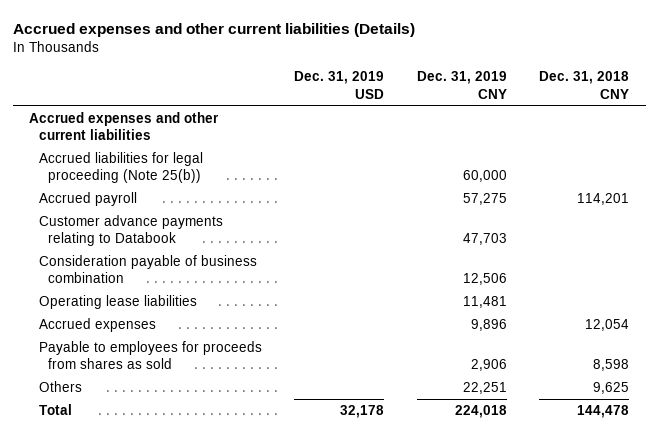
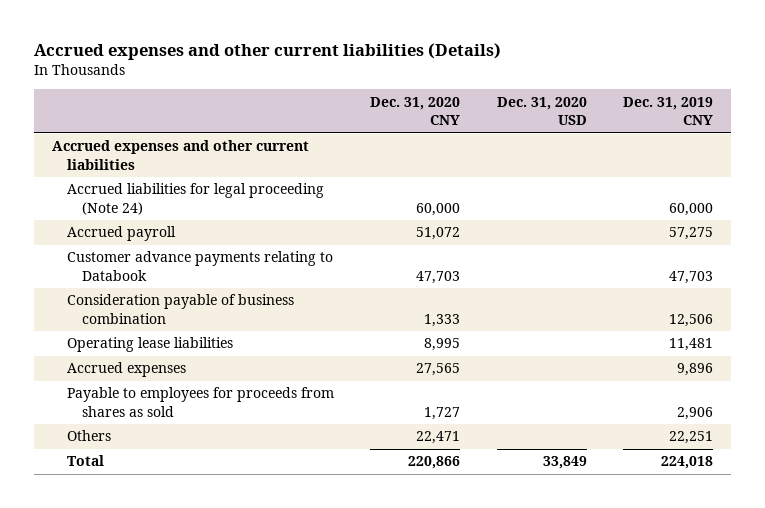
- | Dec. 31, 2019 USD | Dec. 31, 2019 CNY | Dec. 31, 2018 CNY
+ | Dec. 31, 2020 CNY | Dec. 31, 2020 USD | Dec. 31, 2019 CNY
- Accrued liabilities for legal proceeding (Note 25(b)) | | 60,000 |
+ Accrued liabilities for legal proceeding (Note 24) | 60,000 | | 60,000

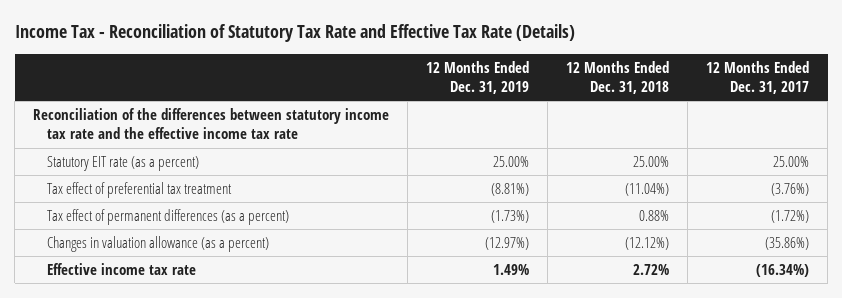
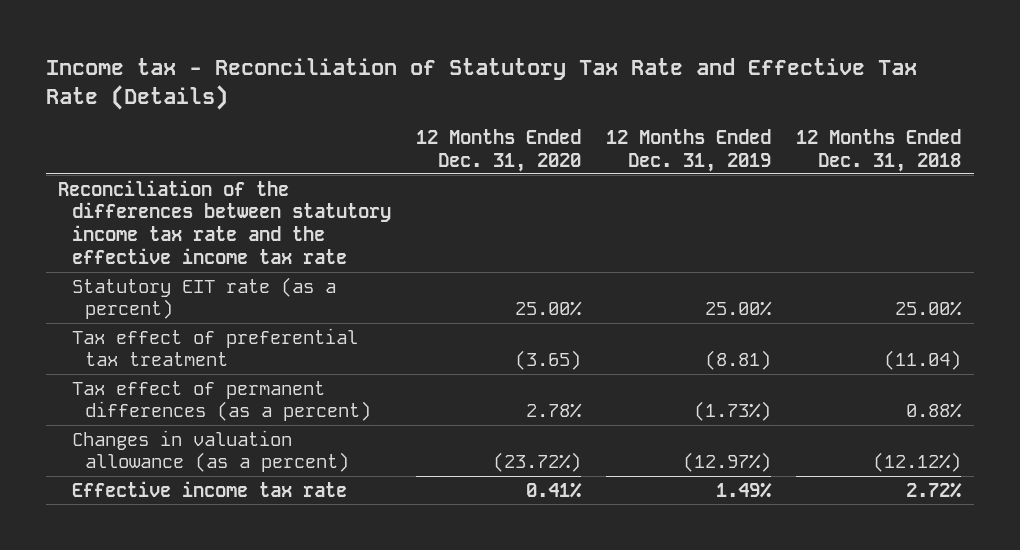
- Income Tax - Reconciliation of Statutory Tax Rate and Effective Tax Rate (Details)
+ Income tax - Reconciliation of Statutory Tax Rate and Effective Tax Rate (Details)
- | 12 Months Ended Dec. 31, 2019 | 12 Months Ended Dec. 31, 2018 | 12 Months Ended Dec. 31, 2017
+ | 12 Months Ended Dec. 31, 2020 | 12 Months Ended Dec. 31, 2019 | 12 Months Ended Dec. 31, 2018
- Tax effect of preferential tax treatment | (8.81%) | (11.04%) | (3.76%)
+ Tax effect of preferential tax treatment | (3.65) | (8.81) | (11.04)

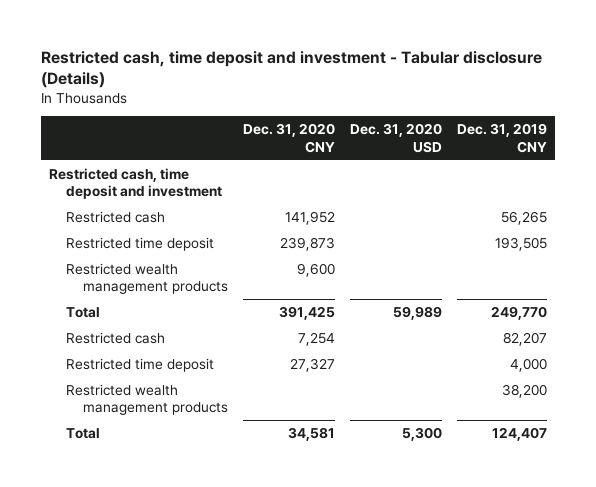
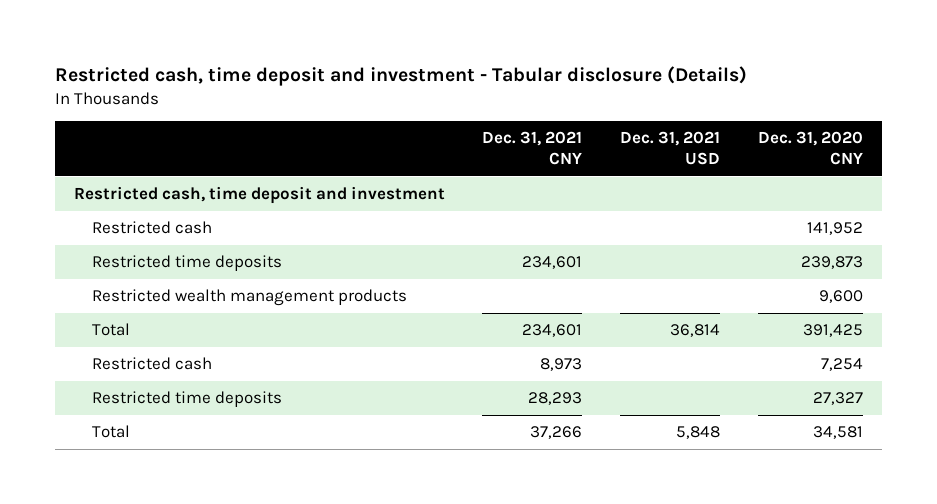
- | Dec. 31, 2020 CNY | Dec. 31, 2020 USD | Dec. 31, 2019 CNY
+ | Dec. 31, 2021 CNY | Dec. 31, 2021 USD | Dec. 31, 2020 CNY
- Restricted time deposit | 239,873 | | 193,505
+ Restricted time deposits | 234,601 | | 239,873
- Restricted time deposit | 27,327 | | 4,000
- Restricted wealth management products | | | 38,200
+ Restricted time deposits | 28,293 | | 27,327

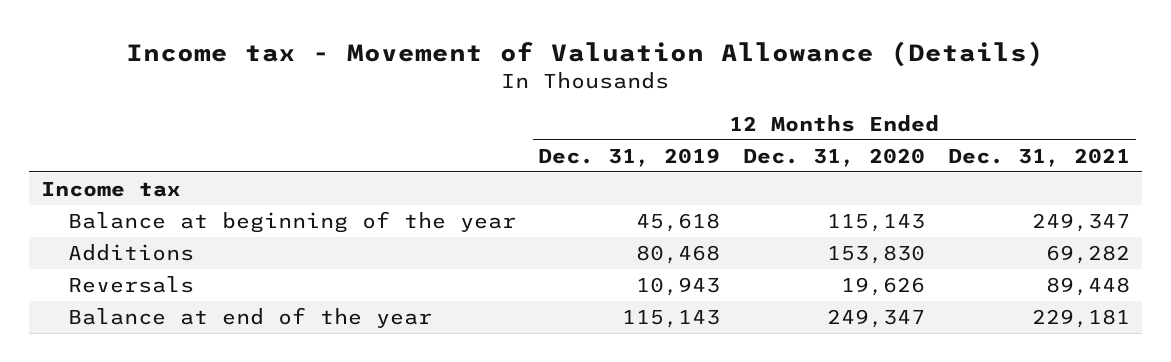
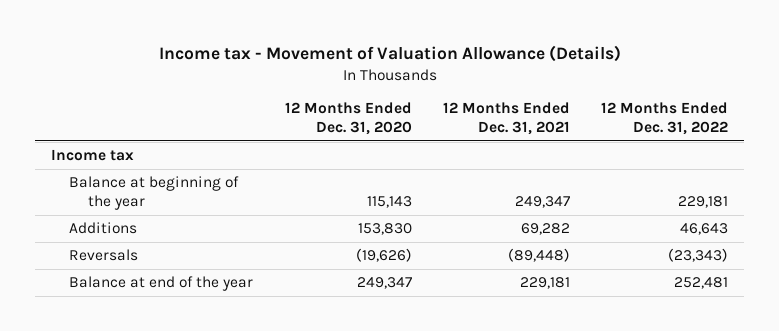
- | 12 Months Ended Dec. 31, 2019 | 12 Months Ended Dec. 31, 2020 | 12 Months Ended Dec. 31, 2021
+ | 12 Months Ended Dec. 31, 2020 | 12 Months Ended Dec. 31, 2021 | 12 Months Ended Dec. 31, 2022
- Reversals | 10,943 | 19,626 | 89,448
+ Reversals | (19,626) | (89,448) | (23,343)

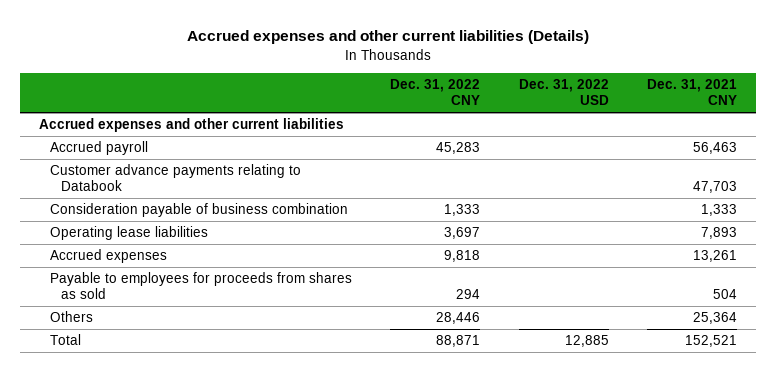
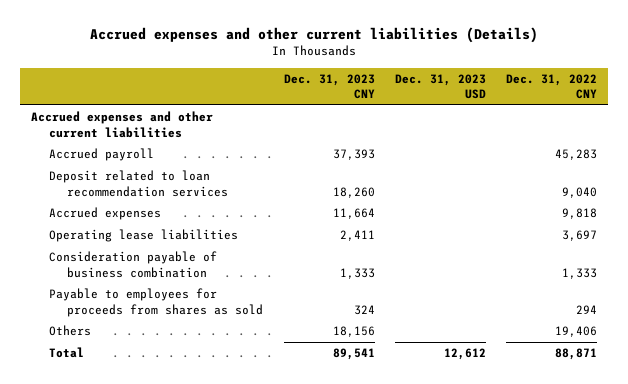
- | Dec. 31, 2022 CNY | Dec. 31, 2022 USD | Dec. 31, 2021 CNY
+ | Dec. 31, 2023 CNY | Dec. 31, 2023 USD | Dec. 31, 2022 CNY
- Customer advance payments relating to Databook | | | 47,703
+ Deposit related to loan recommendation services | 18,260 | | 9,040
moved down: Operating lease liabilities | 2,411 | | 3,697
moved down: Consideration payable of business combination | 1,333 | | 1,333
- Others | 28,446 | | 25,364
+ Others | 18,156 | | 19,406

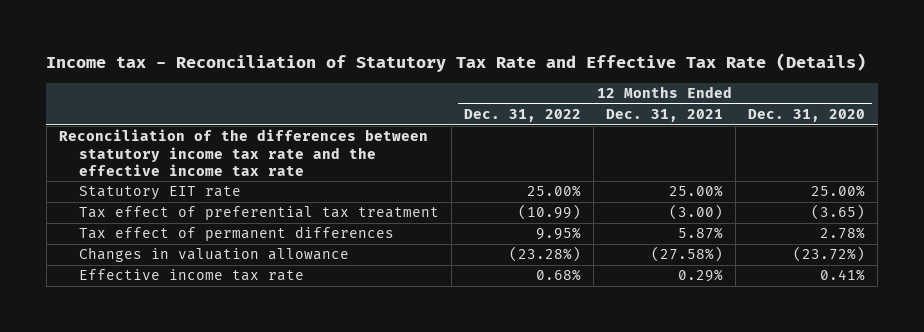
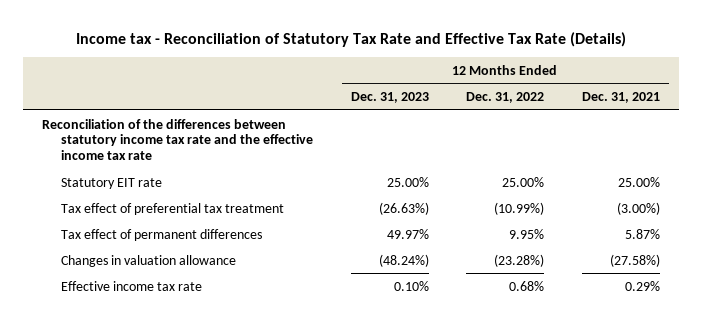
- | 12 Months Ended Dec. 31, 2022 | 12 Months Ended Dec. 31, 2021 | 12 Months Ended Dec. 31, 2020
+ | 12 Months Ended Dec. 31, 2023 | 12 Months Ended Dec. 31, 2022 | 12 Months Ended Dec. 31, 2021
- Tax effect of preferential tax treatment | (10.99) | (3.00) | (3.65)
+ Tax effect of preferential tax treatment | (26.63%) | (10.99%) | (3.00%)

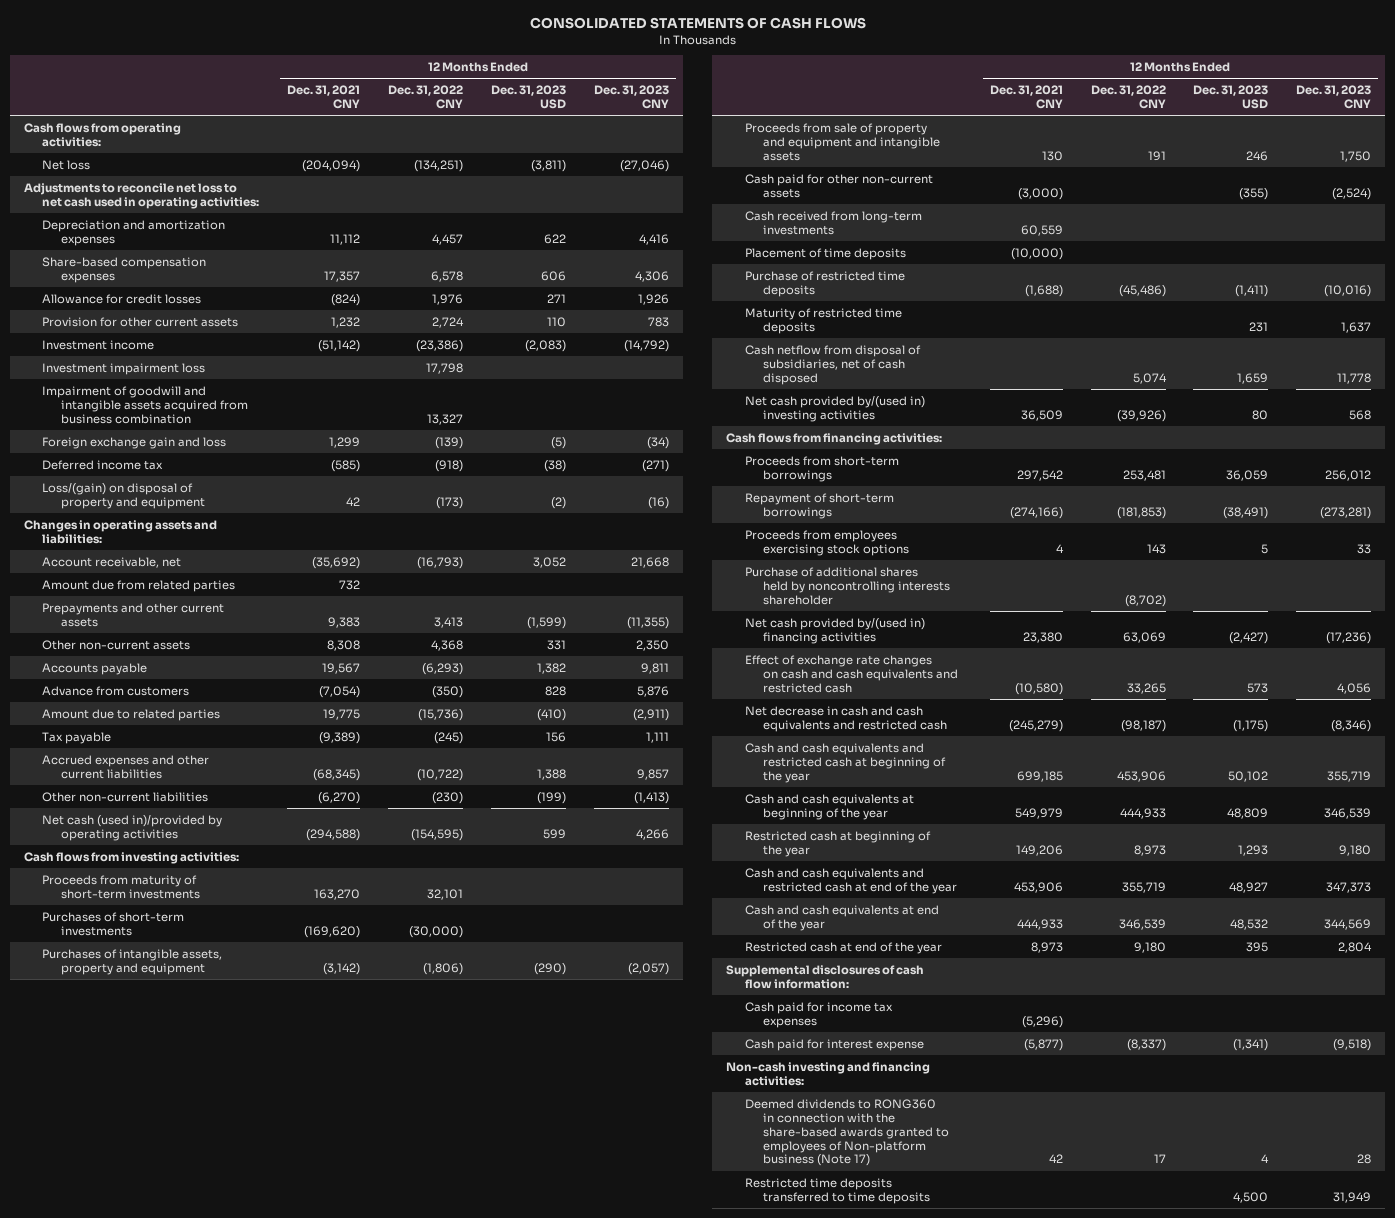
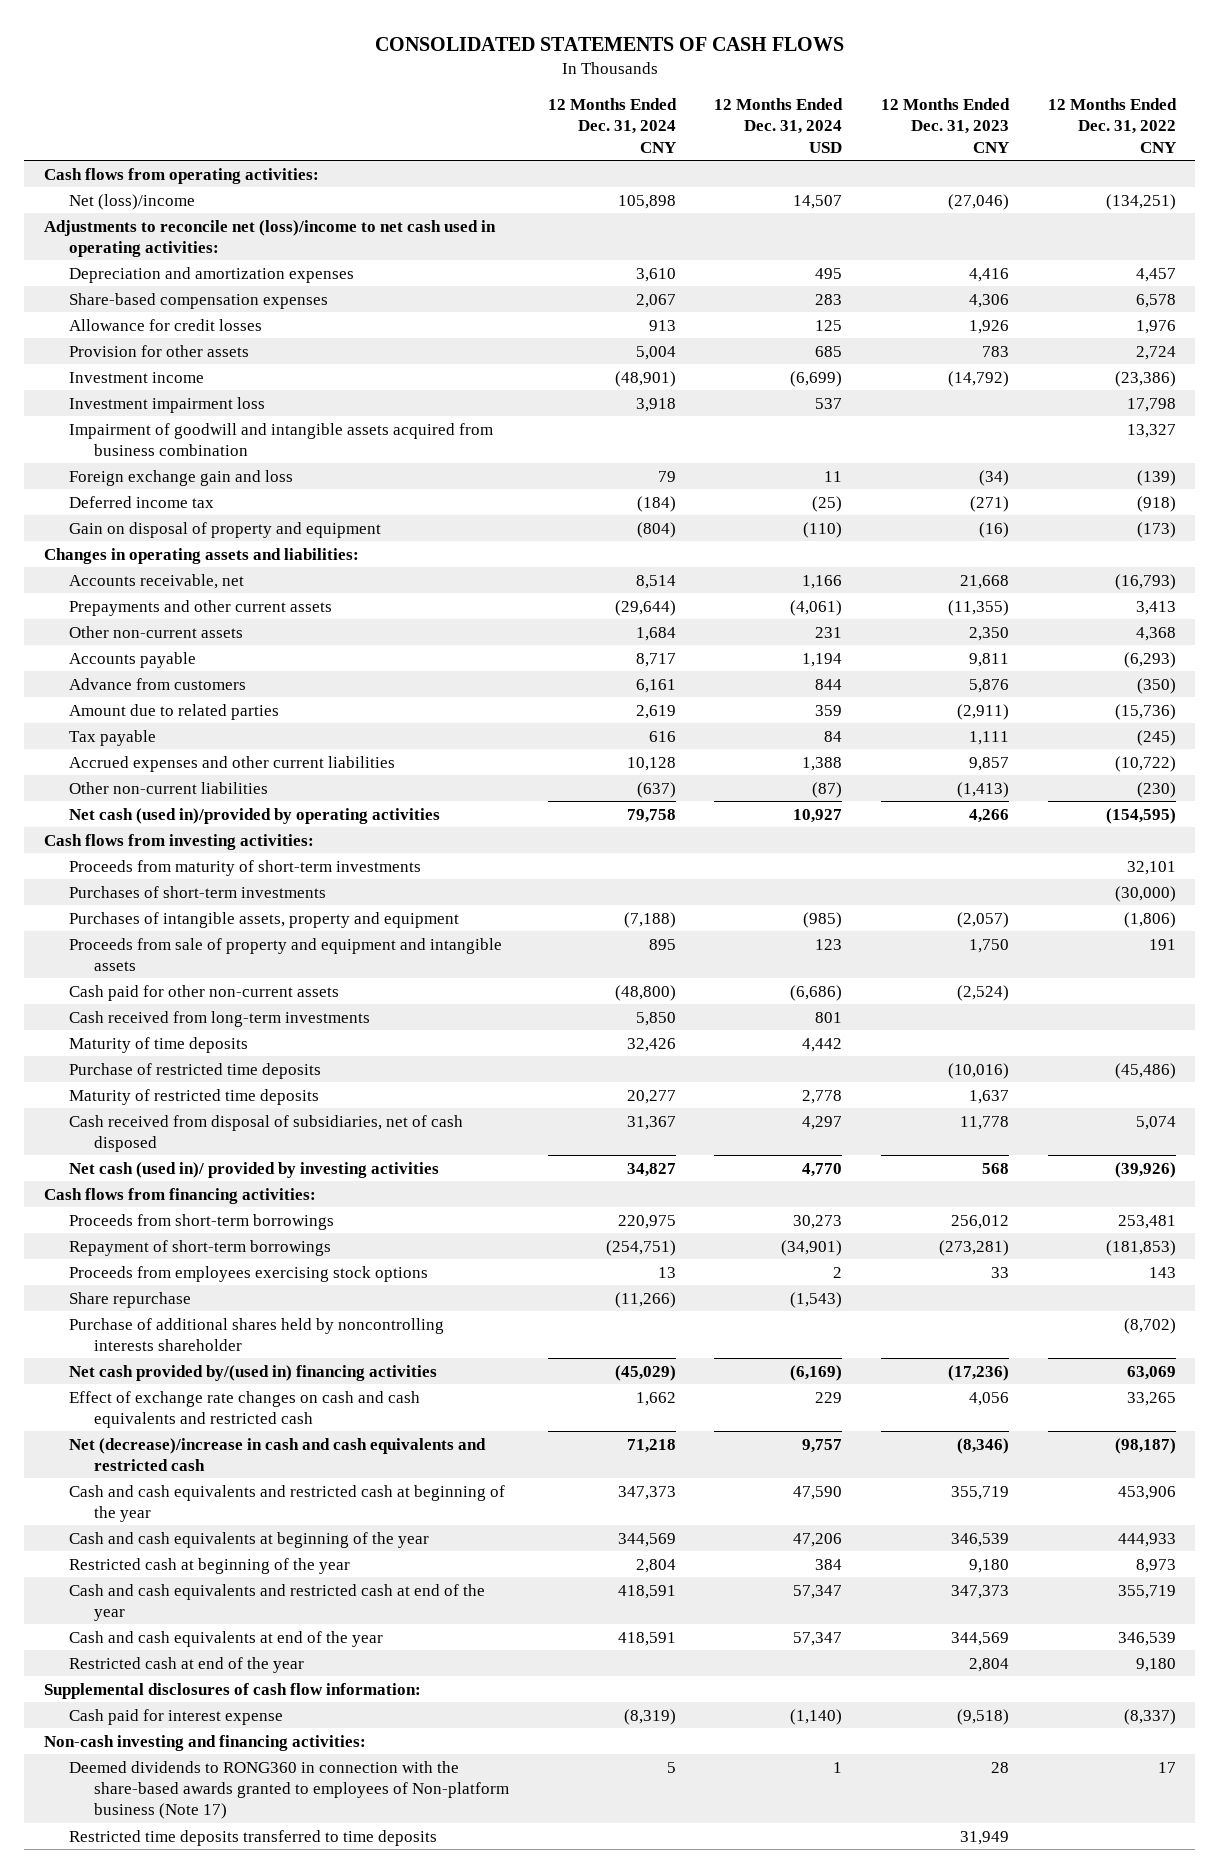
- | 12 Months Ended Dec. 31, 2021 CNY | 12 Months Ended Dec. 31, 2022 CNY | 12 Months Ended Dec. 31, 2023 USD | 12 Months Ended Dec. 31, 2023 CNY
+ | 12 Months Ended Dec. 31, 2024 CNY | 12 Months Ended Dec. 31, 2024 USD | 12 Months Ended Dec. 31, 2023 CNY | 12 Months Ended Dec. 31, 2022 CNY
- Net loss | (204,094) | (134,251) | (3,811) | (27,046)
- Adjustments to reconcile net loss to net cash used in operating activities:
+ Net (loss)/income | 105,898 | 14,507 | (27,046) | (134,251)
+ Adjustments to reconcile net (loss)/income to net cash used in operating activities:
- Provision for other current assets | 1,232 | 2,724 | 110 | 783
+ Provision for other assets | 5,004 | 685 | 783 | 2,724
- Loss/(gain) on disposal of property and equipment | 42 | (173) | (2) | (16)
+ Gain on disposal of property and equipment | (804) | (110) | (16) | (173)
- Account receivable, net | (35,692) | (16,793) | 3,052 | 21,668
- Amount due from related parties | 732 | | |
+ Accounts receivable, net | 8,514 | 1,166 | 21,668 | (16,793)
- Placement of time deposits | (10,000) | | |
+ Maturity of time deposits | 32,426 | 4,442 | |
- Cash netflow from disposal of subsidiaries, net of cash disposed | | 5,074 | 1,659 | 11,778
- Net cash provided by/(used in) investing activities | 36,509 | (39,926) | 80 | 568
+ Cash received from disposal of subsidiaries, net of cash disposed | 31,367 | 4,297 | 11,778 | 5,074
+ Net cash (used in)/ provided by investing activities | 34,827 | 4,770 | 568 | (39,926)
+ Share repurchase | (11,266) | (1,543) | |
- Net decrease in cash and cash equivalents and restricted cash | (245,279) | (98,187) | (1,175) | (8,346)
+ Net (decrease)/increase in cash and cash equivalents and restricted cash | 71,218 | 9,757 | (8,346) | (98,187)
- Cash paid for income tax expenses | (5,296) | | |

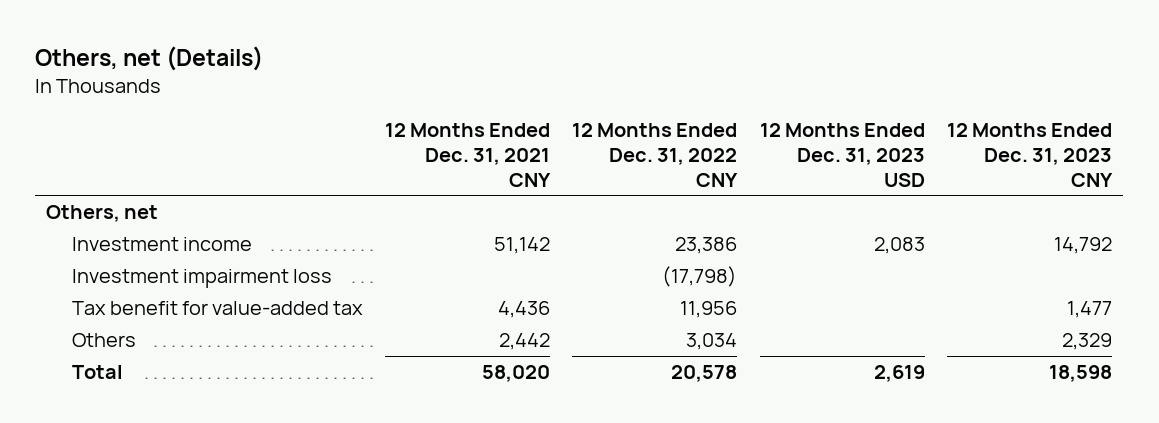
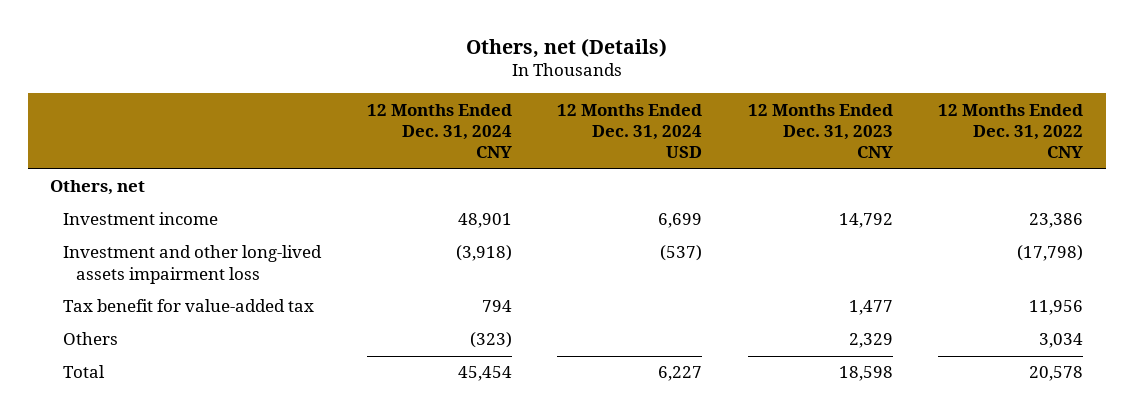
- | 12 Months Ended Dec. 31, 2021 CNY | 12 Months Ended Dec. 31, 2022 CNY | 12 Months Ended Dec. 31, 2023 USD | 12 Months Ended Dec. 31, 2023 CNY
+ | 12 Months Ended Dec. 31, 2024 CNY | 12 Months Ended Dec. 31, 2024 USD | 12 Months Ended Dec. 31, 2023 CNY | 12 Months Ended Dec. 31, 2022 CNY
- Investment impairment loss | | (17,798) | |
+ Investment and other long-lived assets impairment loss | (3,918) | (537) | | (17,798)

